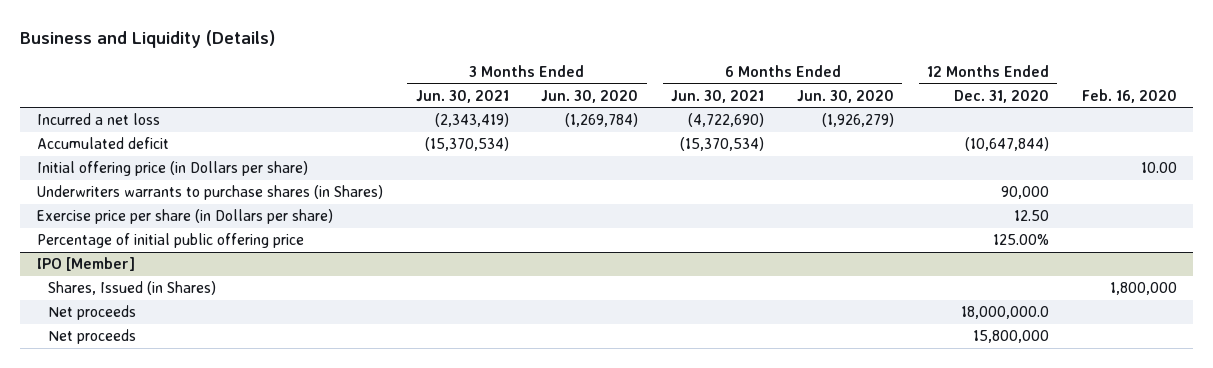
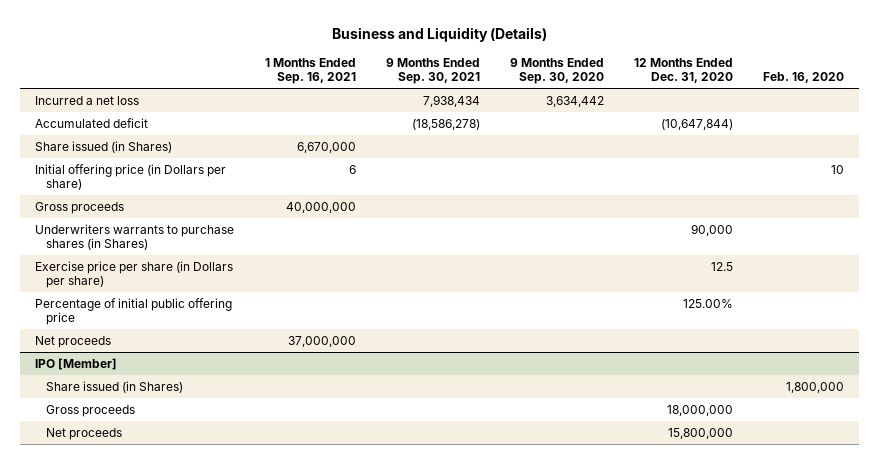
- | 3 Months Ended Jun. 30, 2021 | 3 Months Ended Jun. 30, 2020 | 6 Months Ended Jun. 30, 2021 | 6 Months Ended Jun. 30, 2020 | 12 Months Ended Dec. 31, 2020 | Feb. 16, 2020
+ | 1 Months Ended Sep. 16, 2021 | 9 Months Ended Sep. 30, 2021 | 9 Months Ended Sep. 30, 2020 | 12 Months Ended Dec. 31, 2020 | Feb. 16, 2020
- Initial offering price (in Dollars per share) | | | | | | 10.00
+ Share issued (in Shares) | 6,670,000 | | | |
+ Initial offering price (in Dollars per share) | 6 | | | | 10
+ Gross proceeds | 40,000,000 | | | |
- Exercise price per share (in Dollars per share) | | | | | 12.50 |
+ Exercise price per share (in Dollars per share) | | | | 12.5 |
+ Net proceeds | 37,000,000 | | | |
@ IPO [Member]
- Shares, Issued (in Shares) | | | | | | 1,800,000
- Net proceeds | | | | | 18,000,000.0 |
+ Share issued (in Shares) | | | | | 1,800,000
+ Gross proceeds | | | | 18,000,000 |

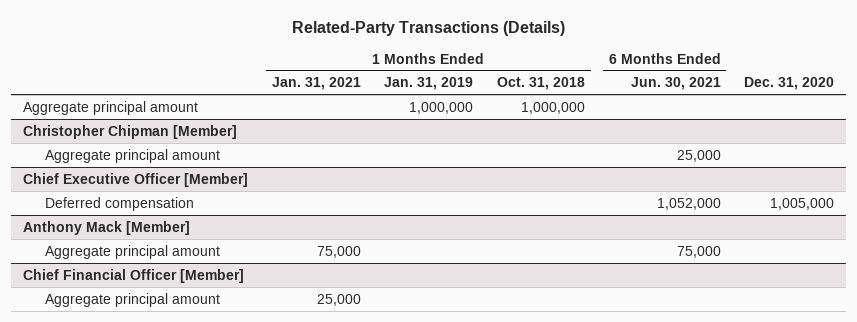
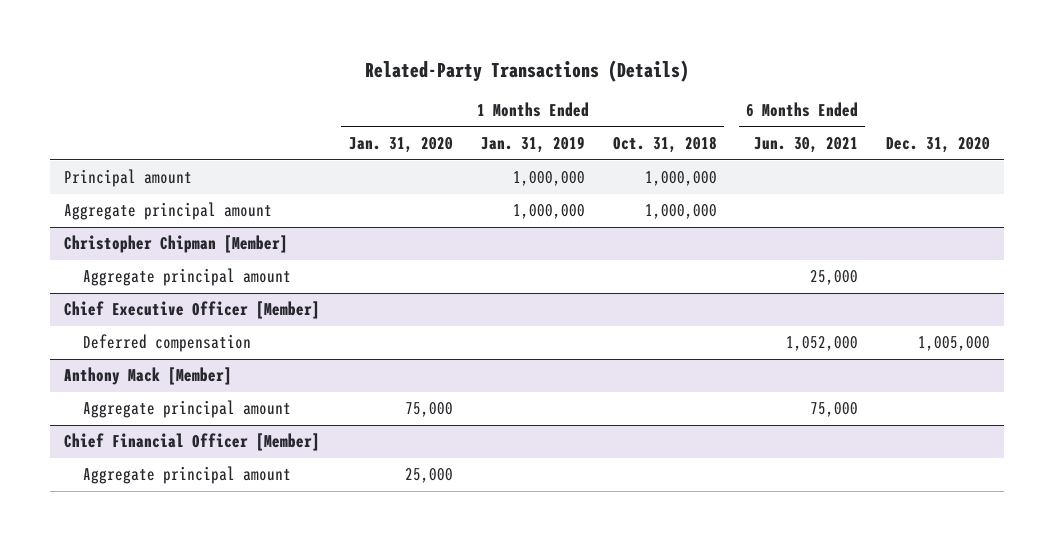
- | 1 Months Ended Jan. 31, 2021 | 1 Months Ended Jan. 31, 2019 | 1 Months Ended Oct. 31, 2018 | 6 Months Ended Jun. 30, 2021 | Dec. 31, 2020
+ | 1 Months Ended Jan. 31, 2020 | 1 Months Ended Jan. 31, 2019 | 1 Months Ended Oct. 31, 2018 | 6 Months Ended Jun. 30, 2021 | Dec. 31, 2020
+ Principal amount | | 1,000,000 | 1,000,000 | |

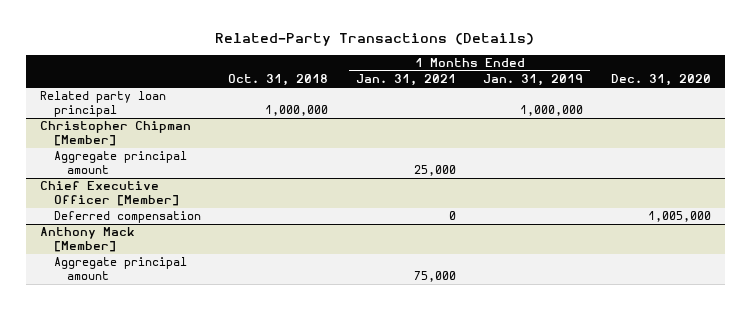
- | 1 Months Ended Jan. 31, 2020 | 1 Months Ended Jan. 31, 2019 | 1 Months Ended Oct. 31, 2018 | 6 Months Ended Jun. 30, 2021 | Dec. 31, 2020
+ | Oct. 31, 2018 | 1 Months Ended Jan. 31, 2021 | 1 Months Ended Jan. 31, 2019 | Dec. 31, 2020
- Principal amount | | 1,000,000 | 1,000,000 | |
- Aggregate principal amount | | 1,000,000 | 1,000,000 | |
+ Related party loan principal | 1,000,000 | | 1,000,000 |
- Chief Financial Officer [Member]
- Aggregate principal amount | 25,000 | | | |

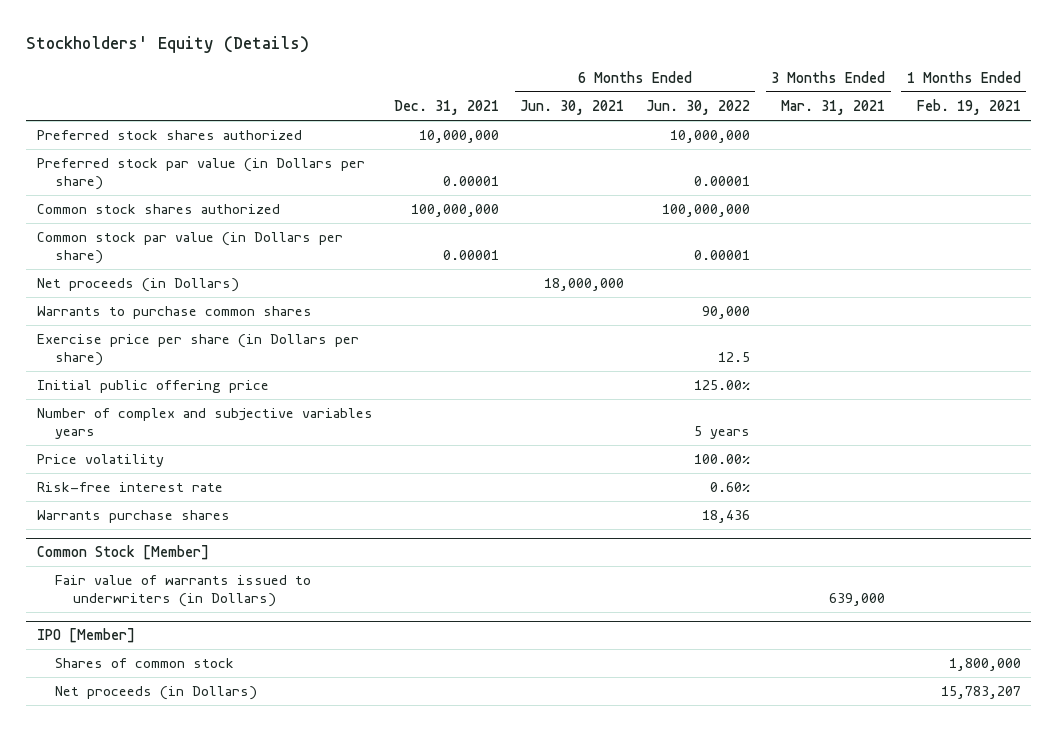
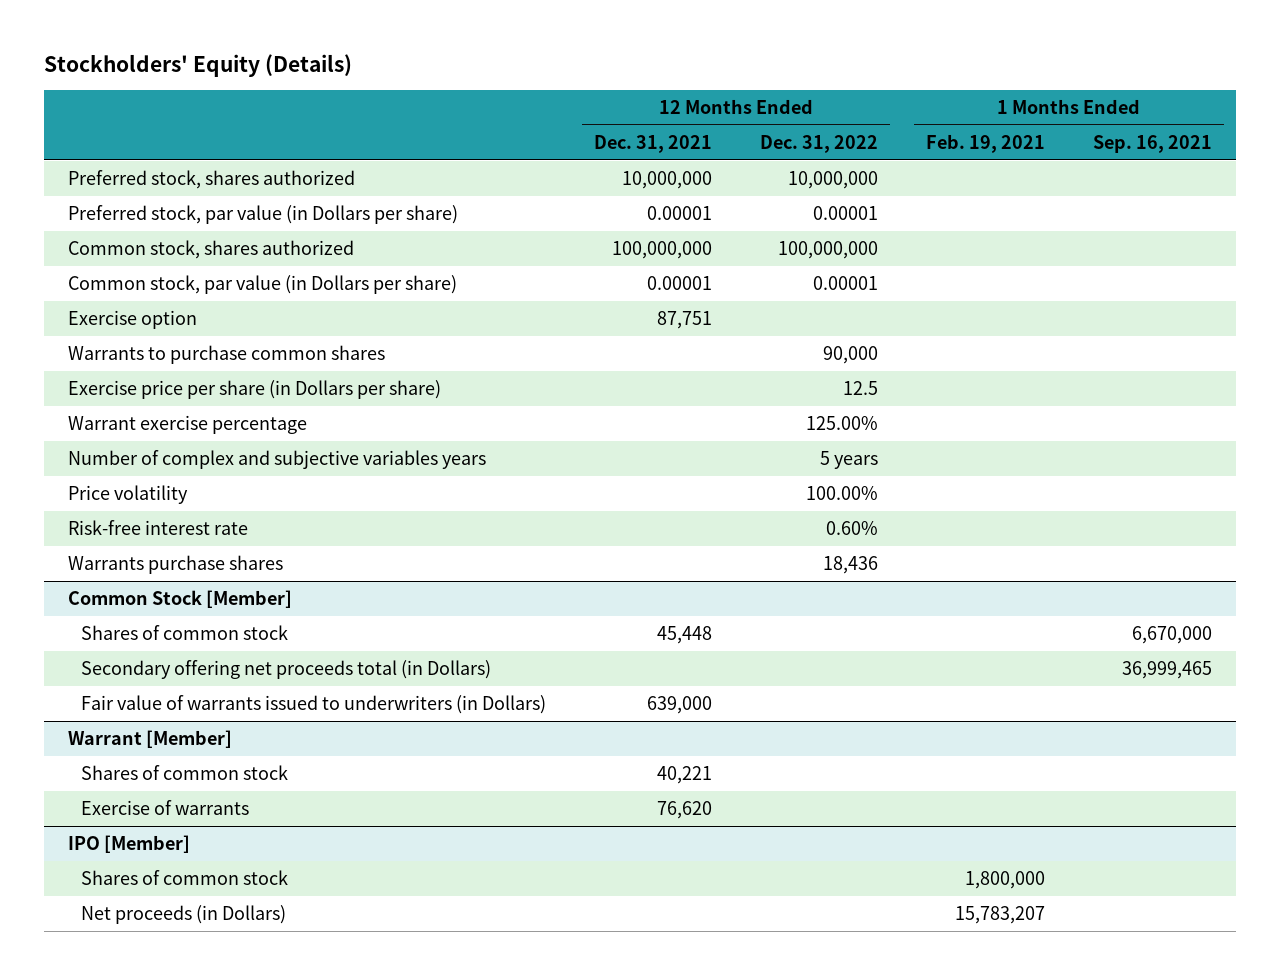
- | Dec. 31, 2021 | 6 Months Ended Jun. 30, 2021 | 6 Months Ended Jun. 30, 2022 | 3 Months Ended Mar. 31, 2021 | 1 Months Ended Feb. 19, 2021
+ | 12 Months Ended Dec. 31, 2021 | 12 Months Ended Dec. 31, 2022 | 1 Months Ended Feb. 19, 2021 | 1 Months Ended Sep. 16, 2021
- Preferred stock shares authorized | 10,000,000 | | 10,000,000 | |
- Preferred stock par value (in Dollars per share) | 0.00001 | | 0.00001 | |
- Common stock shares authorized | 100,000,000 | | 100,000,000 | |
- Common stock par value (in Dollars per share) | 0.00001 | | 0.00001 | |
- Net proceeds (in Dollars) | | 18,000,000 | | |
+ Preferred stock, shares authorized | 10,000,000 | 10,000,000 | |
+ Preferred stock, par value (in Dollars per share) | 0.00001 | 0.00001 | |
+ Common stock, shares authorized | 100,000,000 | 100,000,000 | |
+ Common stock, par value (in Dollars per share) | 0.00001 | 0.00001 | |
+ Exercise option | 87,751 | | |
- Initial public offering price | | | 125.00% | |
+ Warrant exercise percentage | | 125.00% | |
@ Common Stock [Member]
+ Shares of common stock | 45,448 | | | 6,670,000
+ Secondary offering net proceeds total (in Dollars) | | | | 36,999,465
+ Warrant [Member]
+ Shares of common stock | 40,221 | | |
+ Exercise of warrants | 76,620 | | |

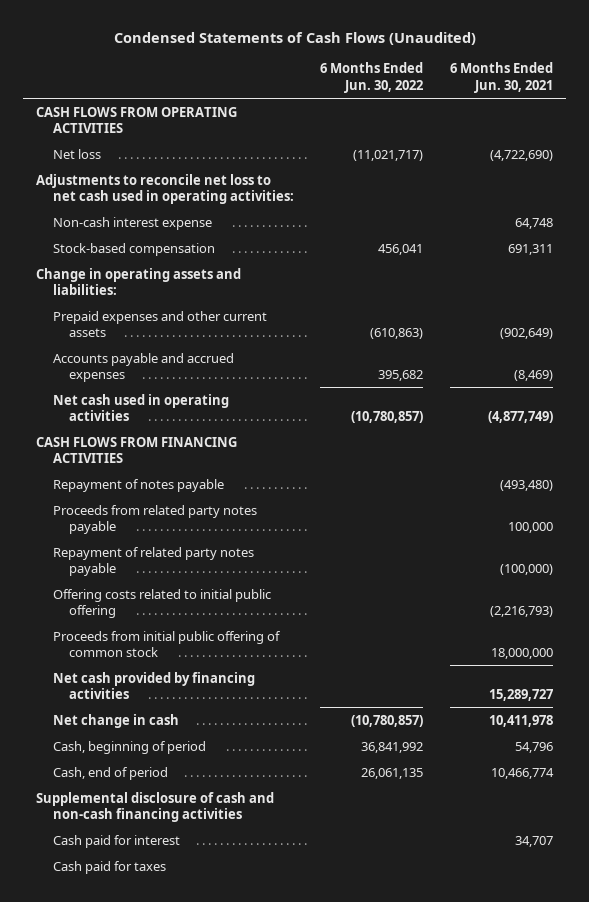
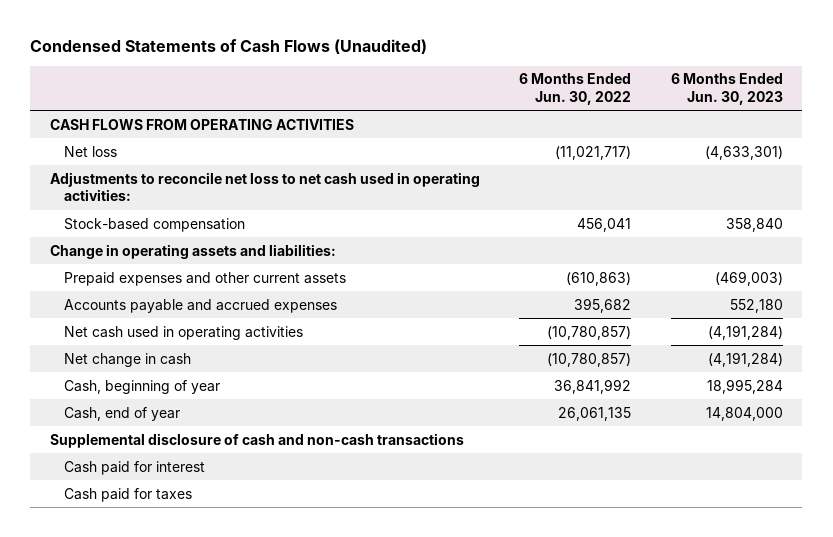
- | 6 Months Ended Jun. 30, 2022 | 6 Months Ended Jun. 30, 2021
+ | 6 Months Ended Jun. 30, 2022 | 6 Months Ended Jun. 30, 2023
- Non-cash interest expense | | 64,748
- CASH FLOWS FROM FINANCING ACTIVITIES
- Repayment of notes payable | | (493,480)
- Proceeds from related party notes payable | | 100,000
- Repayment of related party notes payable | | (100,000)
- Offering costs related to initial public offering | | (2,216,793)
- Proceeds from initial public offering of common stock | | 18,000,000
- Net cash provided by financing activities | | 15,289,727
- Cash, beginning of period | 36,841,992 | 54,796
- Cash, end of period | 26,061,135 | 10,466,774
- Supplemental disclosure of cash and non-cash financing activities
+ Cash, beginning of year | 36,841,992 | 18,995,284
+ Cash, end of year | 26,061,135 | 14,804,000
+ Supplemental disclosure of cash and non-cash transactions

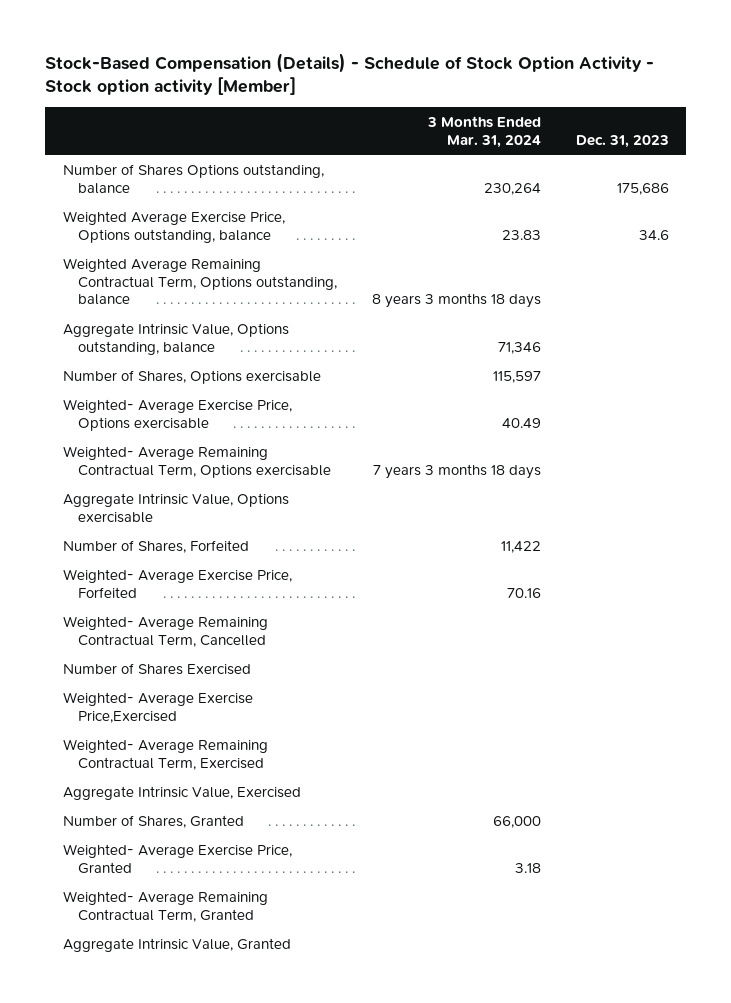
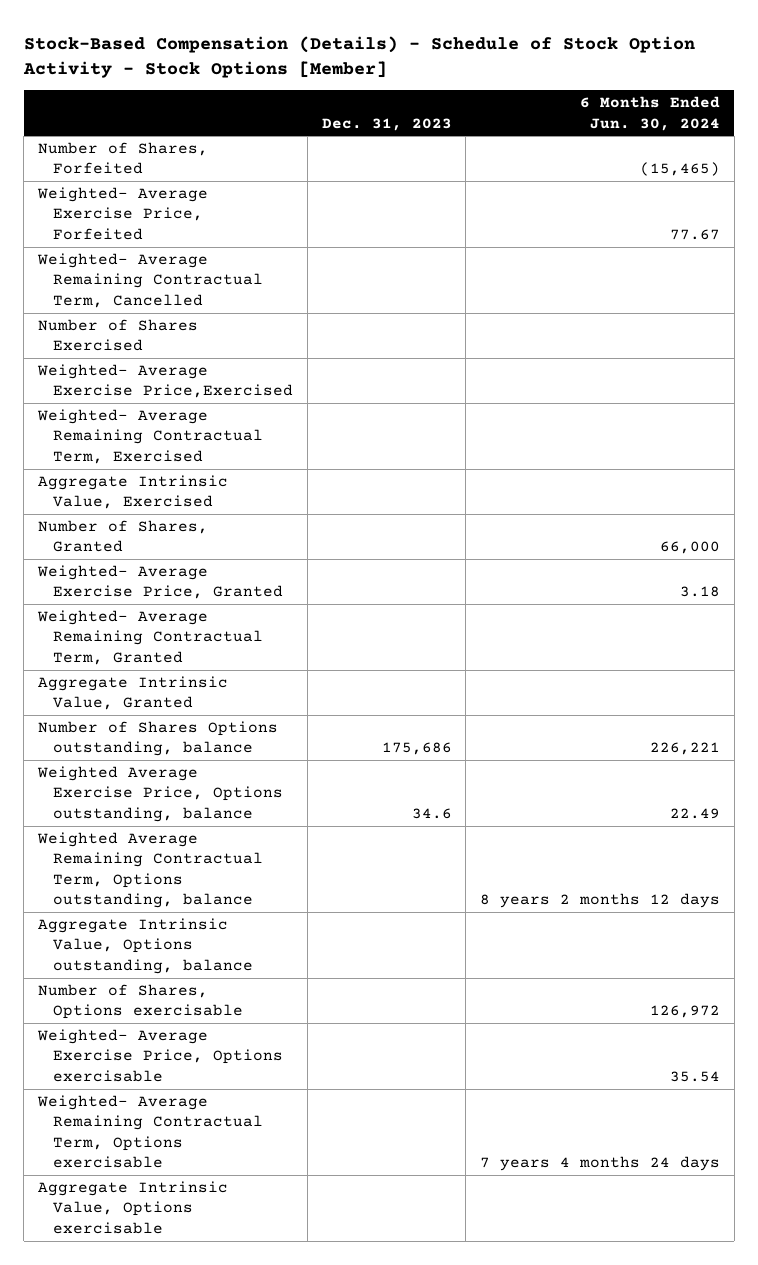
- Stock-Based Compensation (Details) - Schedule of Stock Option Activity - Stock option activity [Member]
+ Stock-Based Compensation (Details) - Schedule of Stock Option Activity - Stock Options [Member]
- | 3 Months Ended Mar. 31, 2024 | Dec. 31, 2023
+ | Dec. 31, 2023 | 6 Months Ended Jun. 30, 2024
moved down: Number of Shares Options outstanding, balance | 175,686 | 226,221
moved down: Weighted Average Exercise Price, Options outstanding, balance | 34.6 | 22.49
moved down: Weighted Average Remaining Contractual Term, Options outstanding, balance | | 8 years 2 months 12 days
moved down: Aggregate Intrinsic Value, Options outstanding, balance
moved down: Number of Shares, Options exercisable | | 126,972
moved down: Weighted- Average Exercise Price, Options exercisable | | 35.54
moved down: Weighted- Average Remaining Contractual Term, Options exercisable | | 7 years 4 months 24 days
moved down: Aggregate Intrinsic Value, Options exercisable

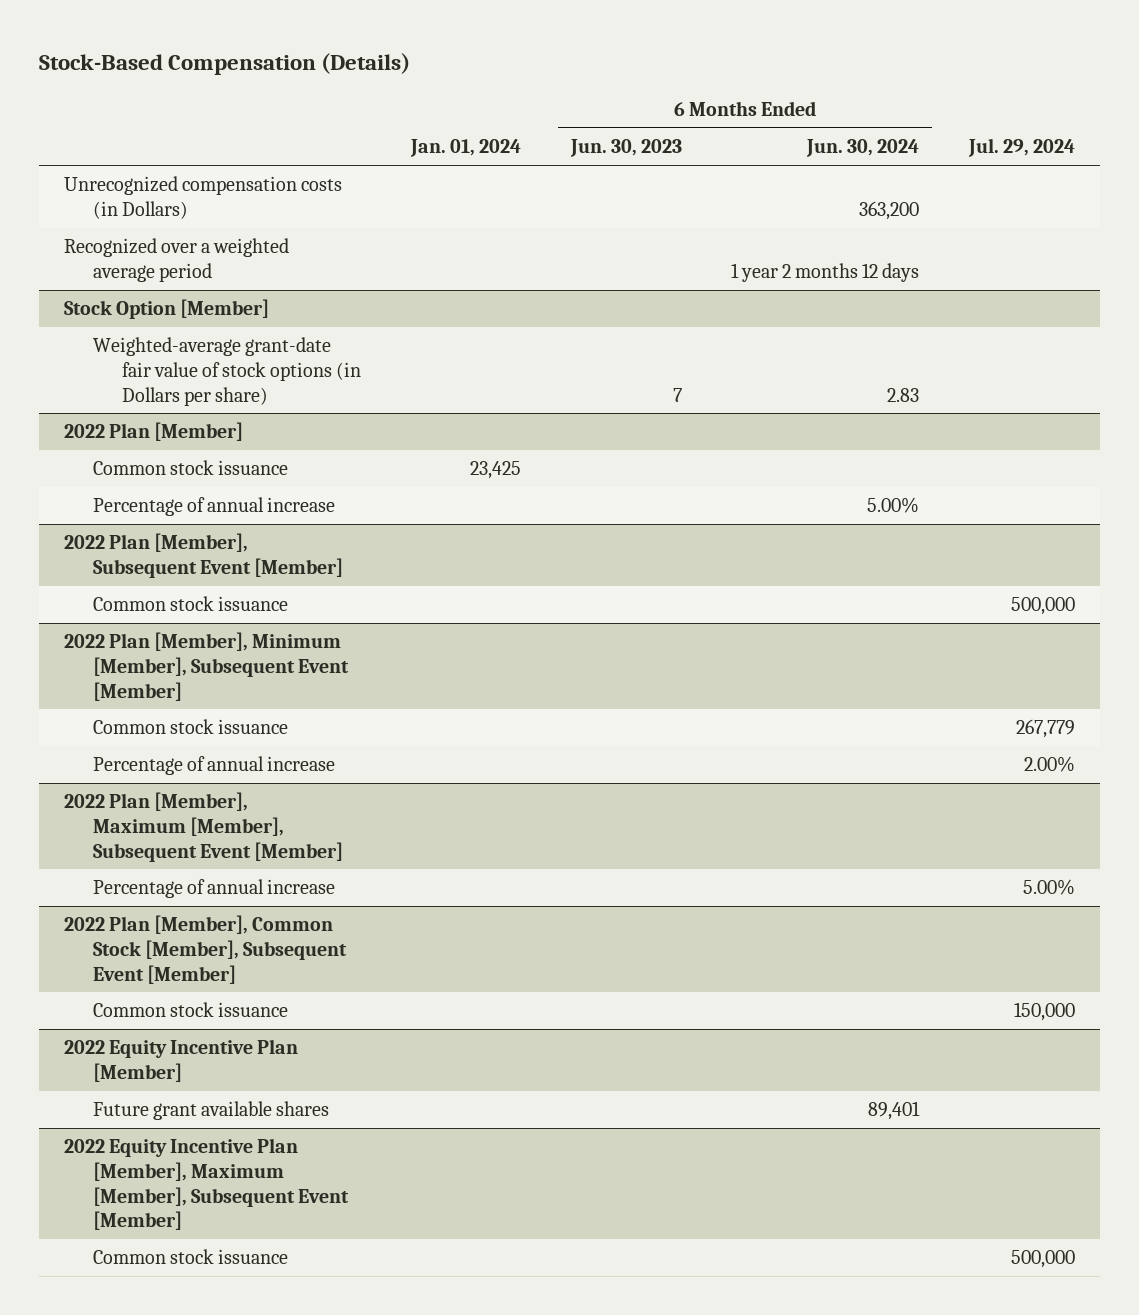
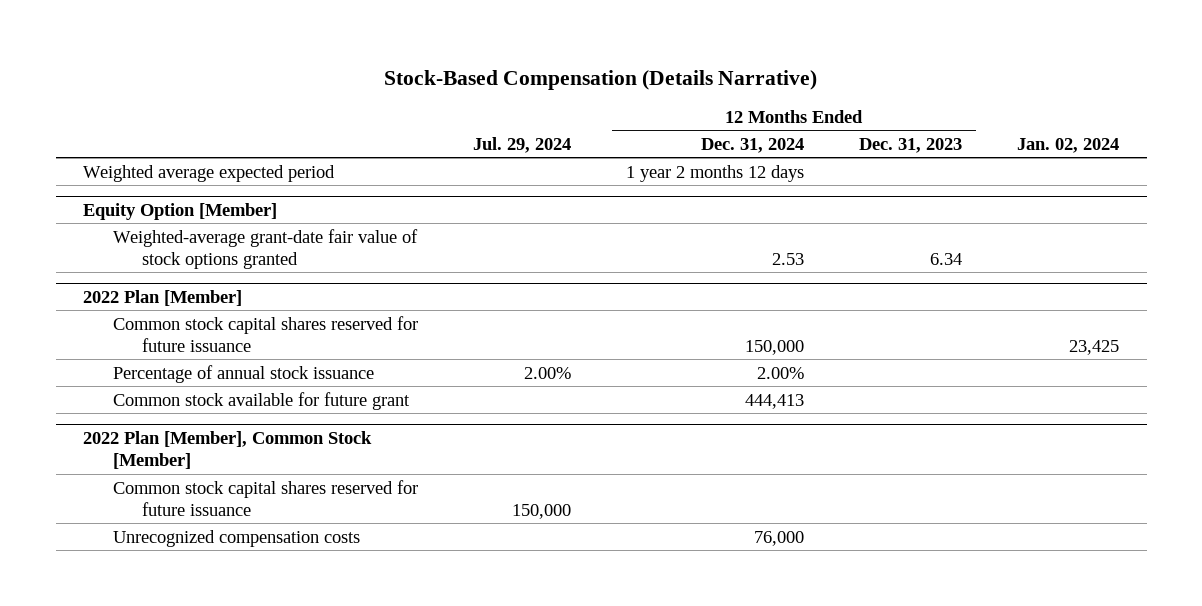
- Stock-Based Compensation (Details)
+ Stock-Based Compensation (Details Narrative)
- | Jan. 01, 2024 | 6 Months Ended Jun. 30, 2023 | 6 Months Ended Jun. 30, 2024 | Jul. 29, 2024
+ | Jul. 29, 2024 | 12 Months Ended Dec. 31, 2024 | 12 Months Ended Dec. 31, 2023 | Jan. 02, 2024
- Unrecognized compensation costs (in Dollars) | | | 363,200 |
- Recognized over a weighted average period | | | 1 year 2 months 12 days |
- Stock Option [Member]
- Weighted-average grant-date fair value of stock options (in Dollars per share) | | 7 | 2.83 |
+ Weighted average expected period | | 1 year 2 months 12 days | |
+ Equity Option [Member]
+ Weighted-average grant-date fair value of stock options granted | | 2.53 | 6.34 |
@ 2022 Plan [Member]
- Common stock issuance | 23,425 | | |
- Percentage of annual increase | | | 5.00% |
- 2022 Plan [Member], Subsequent Event [Member]
- Common stock issuance | | | | 500,000
- 2022 Plan [Member], Minimum [Member], Subsequent Event [Member]
- Common stock issuance | | | | 267,779
- Percentage of annual increase | | | | 2.00%
- 2022 Plan [Member], Maximum [Member], Subsequent Event [Member]
- Percentage of annual increase | | | | 5.00%
- 2022 Plan [Member], Common Stock [Member], Subsequent Event [Member]
- Common stock issuance | | | | 150,000
- 2022 Equity Incentive Plan [Member]
- Future grant available shares | | | 89,401 |
- 2022 Equity Incentive Plan [Member], Maximum [Member], Subsequent Event [Member]
- Common stock issuance | | | | 500,000
@ 2022 Plan [Member]
+ Common stock capital shares reserved for future issuance | | 150,000 | | 23,425
+ Percentage of annual stock issuance | 2.00% | 2.00% | |
+ Common stock available for future grant | | 444,413 | |
+ 2022 Plan [Member], Common Stock [Member]
+ Common stock capital shares reserved for future issuance | 150,000 | | |
+ Unrecognized compensation costs | | 76,000 | |

